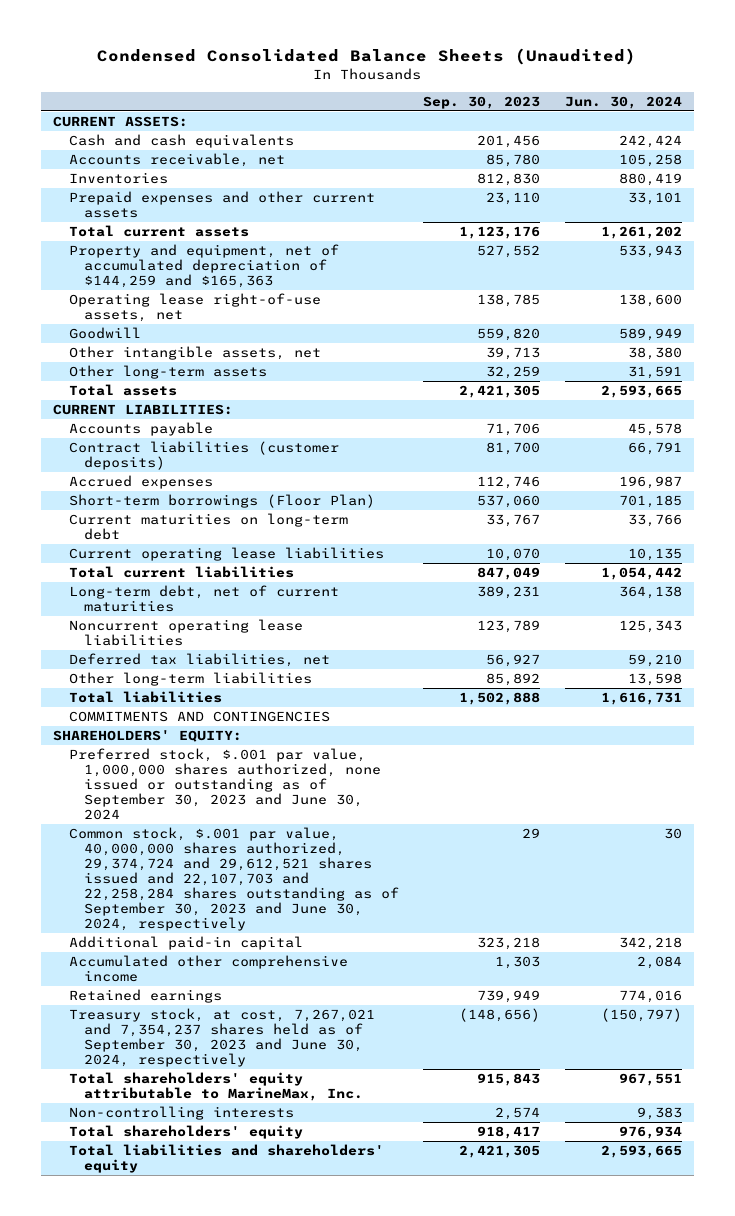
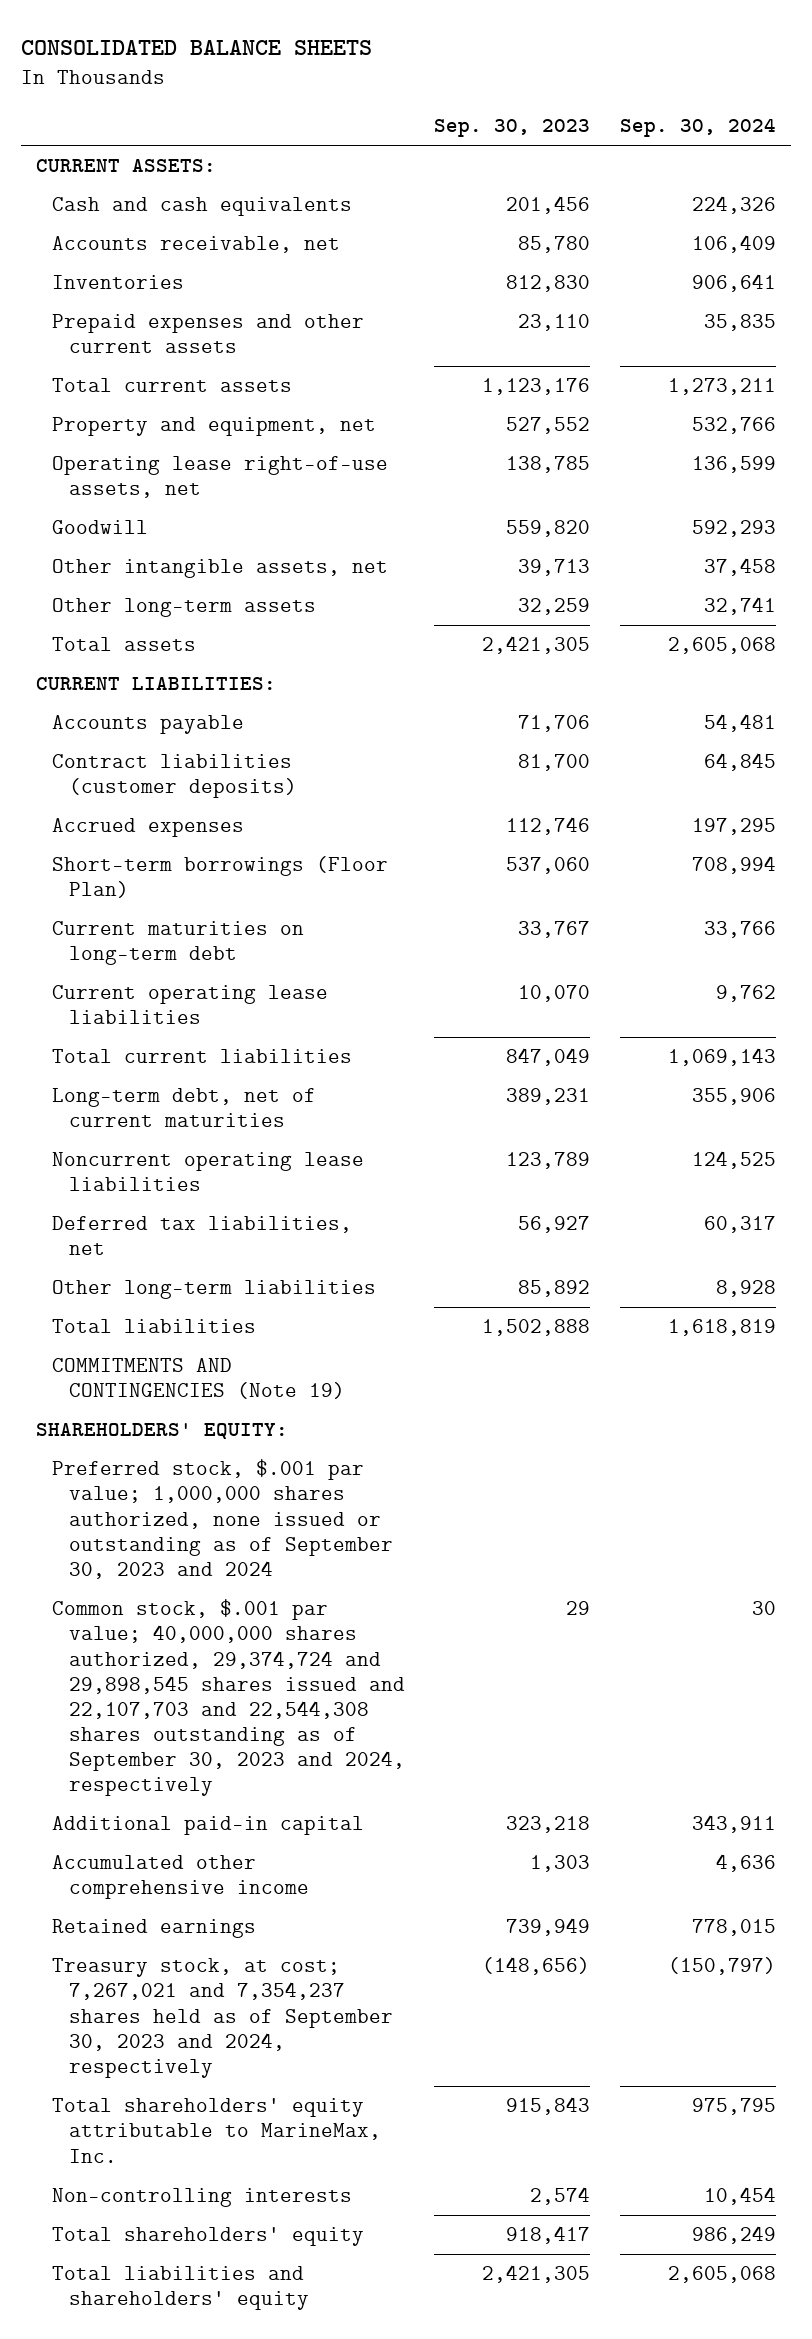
- Condensed Consolidated Balance Sheets (Unaudited)
+ CONSOLIDATED BALANCE SHEETS
- | Sep. 30, 2023 | Jun. 30, 2024
+ | Sep. 30, 2023 | Sep. 30, 2024
- Property and equipment, net of accumulated depreciation of $144,259 and $165,363 | 527,552 | 533,943
+ Property and equipment, net | 527,552 | 532,766
- COMMITMENTS AND CONTINGENCIES
+ COMMITMENTS AND CONTINGENCIES (Note 19)
- Preferred stock, $.001 par value, 1,000,000 shares authorized, none issued or outstanding as of September 30, 2023 and June 30, 2024
- Common stock, $.001 par value, 40,000,000 shares authorized, 29,374,724 and 29,612,521 shares issued and 22,107,703 and 22,258,284 shares outstanding as of September 30, 2023 and June 30, 2024, respectively | 29 | 30
+ Preferred stock, $.001 par value; 1,000,000 shares authorized, none issued or outstanding as of September 30, 2023 and 2024
+ Common stock, $.001 par value; 40,000,000 shares authorized, 29,374,724 and 29,898,545 shares issued and 22,107,703 and 22,544,308 shares outstanding as of September 30, 2023 and 2024, respectively | 29 | 30
- Treasury stock, at cost, 7,267,021 and 7,354,237 shares held as of September 30, 2023 and June 30, 2024, respectively | (148,656) | (150,797)
+ Treasury stock, at cost; 7,267,021 and 7,354,237 shares held as of September 30, 2023 and 2024, respectively | (148,656) | (150,797)

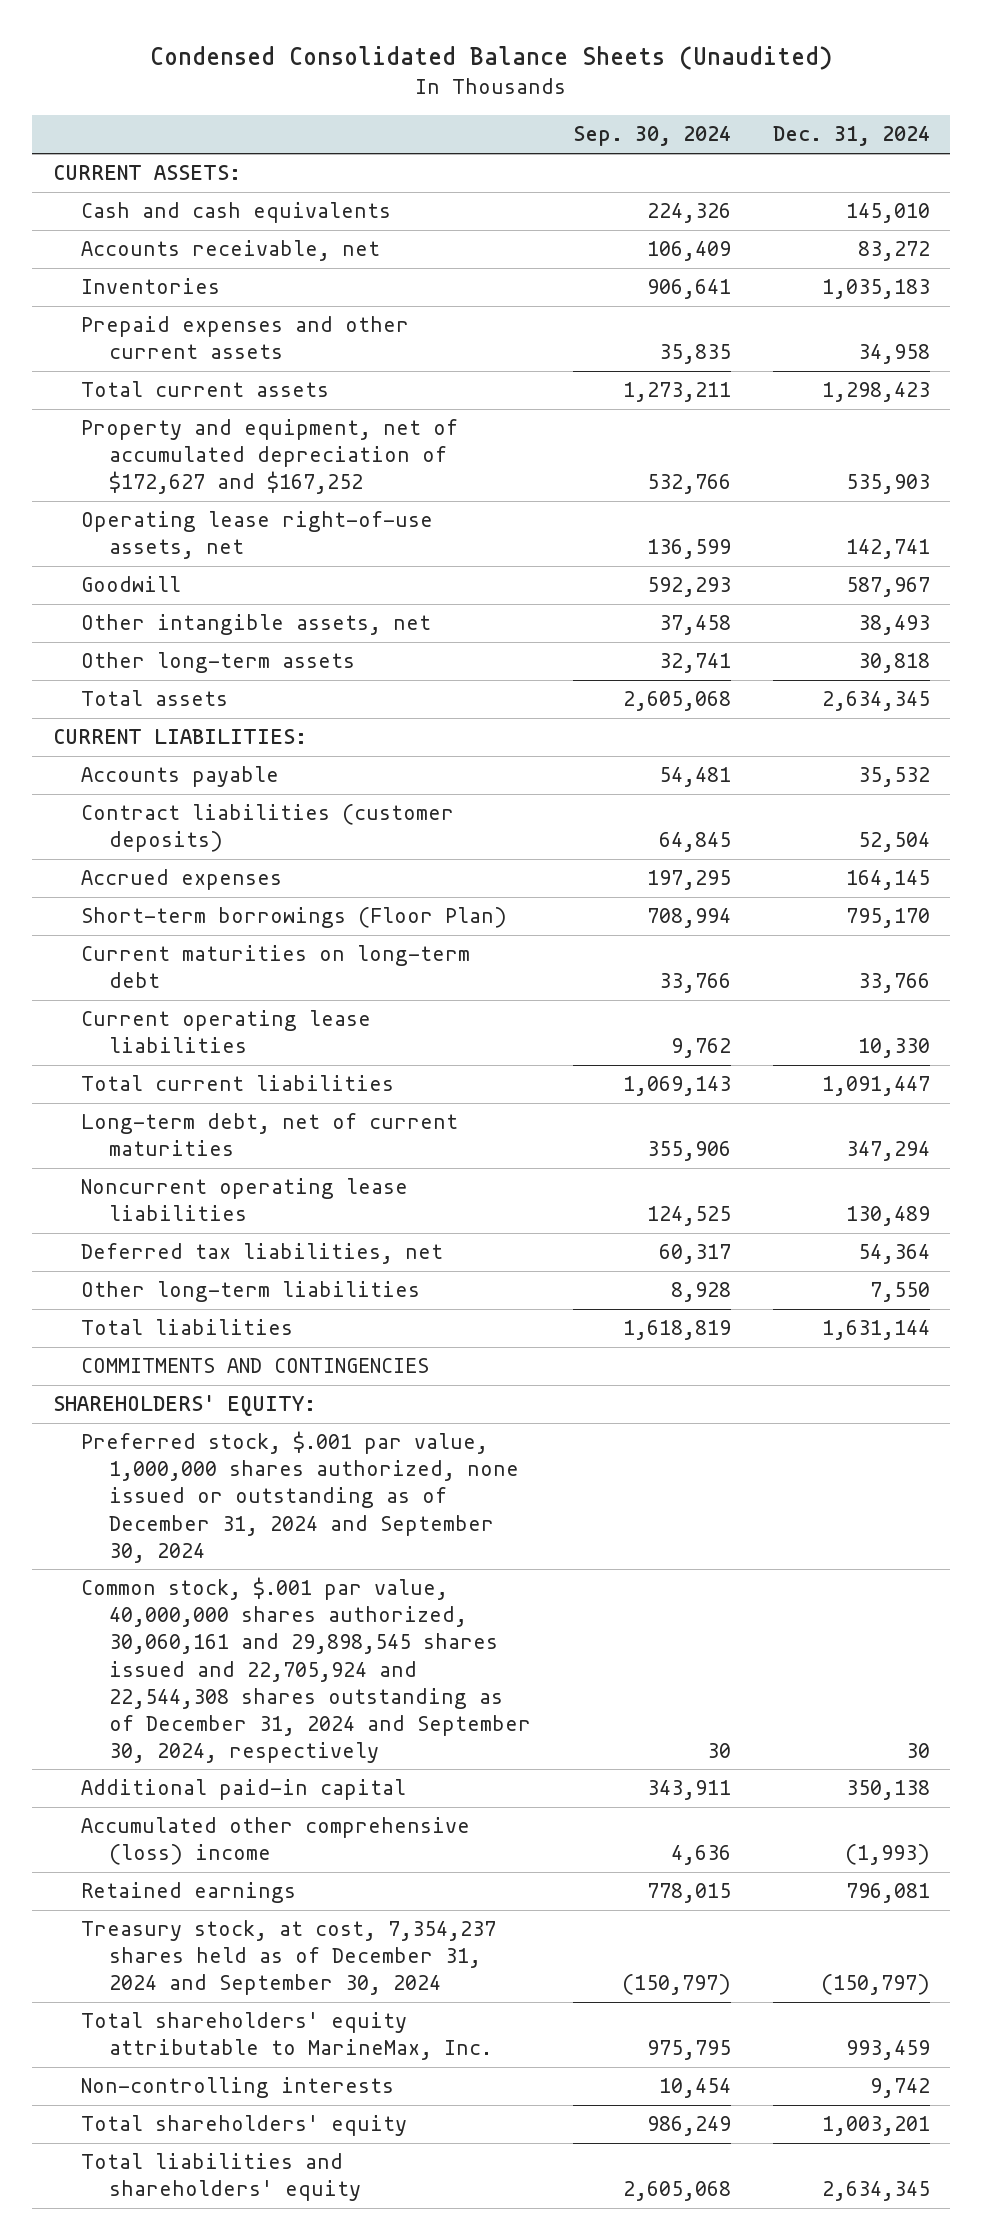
- CONSOLIDATED BALANCE SHEETS
+ Condensed Consolidated Balance Sheets (Unaudited)
- | Sep. 30, 2023 | Sep. 30, 2024
+ | Sep. 30, 2024 | Dec. 31, 2024
- Property and equipment, net | 527,552 | 532,766
+ Property and equipment, net of accumulated depreciation of $172,627 and $167,252 | 532,766 | 535,903
- COMMITMENTS AND CONTINGENCIES (Note 19)
+ COMMITMENTS AND CONTINGENCIES
- Preferred stock, $.001 par value; 1,000,000 shares authorized, none issued or outstanding as of September 30, 2023 and 2024
- Common stock, $.001 par value; 40,000,000 shares authorized, 29,374,724 and 29,898,545 shares issued and 22,107,703 and 22,544,308 shares outstanding as of September 30, 2023 and 2024, respectively | 29 | 30
+ Preferred stock, $.001 par value, 1,000,000 shares authorized, none issued or outstanding as of December 31, 2024 and September 30, 2024
+ Common stock, $.001 par value, 40,000,000 shares authorized, 30,060,161 and 29,898,545 shares issued and 22,705,924 and 22,544,308 shares outstanding as of December 31, 2024 and September 30, 2024, respectively | 30 | 30
- Accumulated other comprehensive income | 1,303 | 4,636
+ Accumulated other comprehensive (loss) income | 4,636 | (1,993)
- Treasury stock, at cost; 7,267,021 and 7,354,237 shares held as of September 30, 2023 and 2024, respectively | (148,656) | (150,797)
+ Treasury stock, at cost, 7,354,237 shares held as of December 31, 2024 and September 30, 2024 | (150,797) | (150,797)

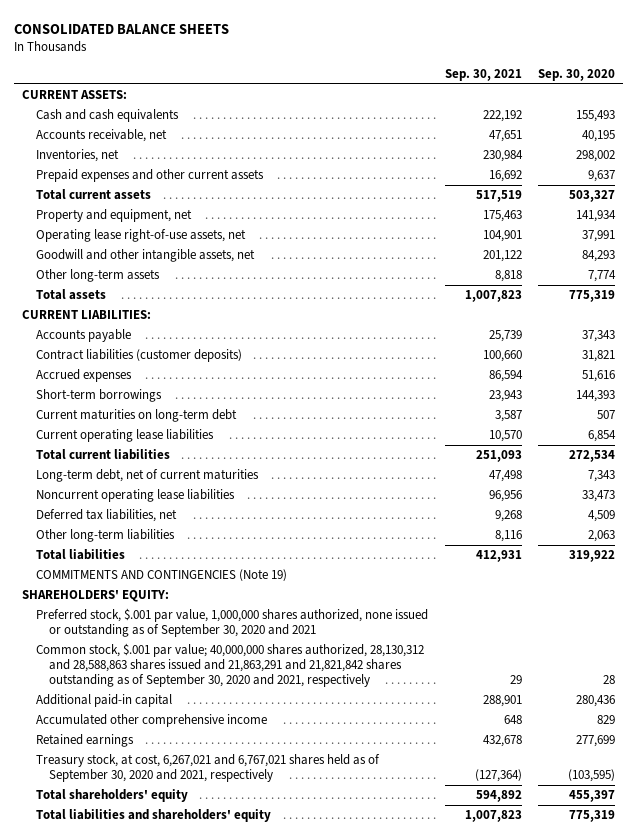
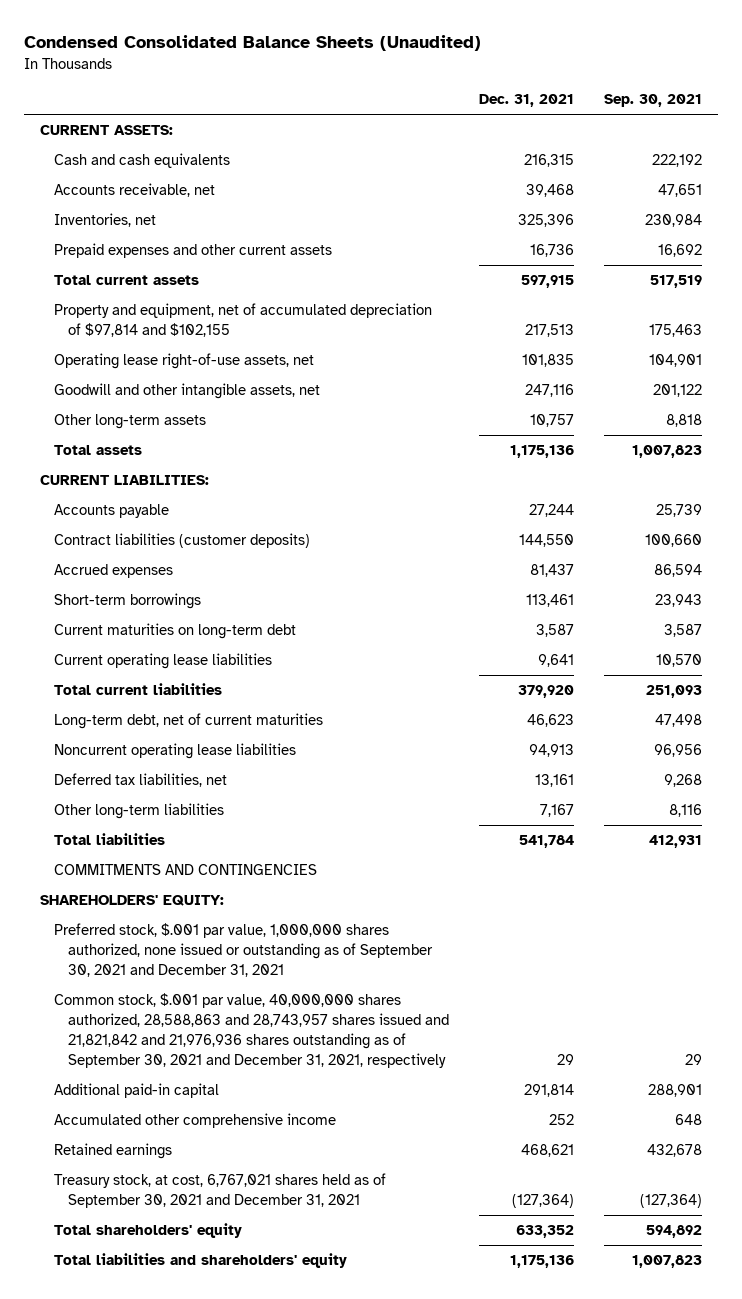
- CONSOLIDATED BALANCE SHEETS
+ Condensed Consolidated Balance Sheets (Unaudited)
- | Sep. 30, 2021 | Sep. 30, 2020
+ | Dec. 31, 2021 | Sep. 30, 2021
- Property and equipment, net | 175,463 | 141,934
+ Property and equipment, net of accumulated depreciation of $97,814 and $102,155 | 217,513 | 175,463
- COMMITMENTS AND CONTINGENCIES (Note 19)
+ COMMITMENTS AND CONTINGENCIES
- Preferred stock, $.001 par value, 1,000,000 shares authorized, none issued or outstanding as of September 30, 2020 and 2021
- Common stock, $.001 par value; 40,000,000 shares authorized, 28,130,312 and 28,588,863 shares issued and 21,863,291 and 21,821,842 shares outstanding as of September 30, 2020 and 2021, respectively | 29 | 28
+ Preferred stock, $.001 par value, 1,000,000 shares authorized, none issued or outstanding as of September 30, 2021 and December 31, 2021
+ Common stock, $.001 par value, 40,000,000 shares authorized, 28,588,863 and 28,743,957 shares issued and 21,821,842 and 21,976,936 shares outstanding as of September 30, 2021 and December 31, 2021, respectively | 29 | 29
- Treasury stock, at cost, 6,267,021 and 6,767,021 shares held as of September 30, 2020 and 2021, respectively | (127,364) | (103,595)
+ Treasury stock, at cost, 6,767,021 shares held as of September 30, 2021 and December 31, 2021 | (127,364) | (127,364)

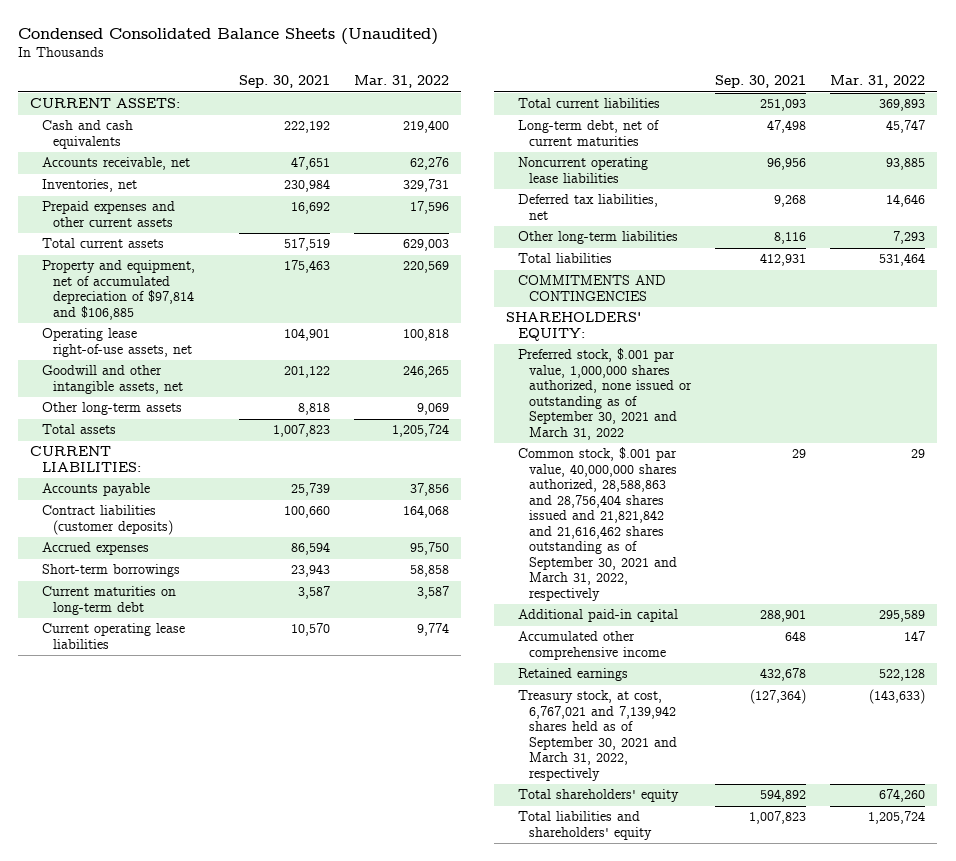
- | Dec. 31, 2021 | Sep. 30, 2021
+ | Sep. 30, 2021 | Mar. 31, 2022
- Property and equipment, net of accumulated depreciation of $97,814 and $102,155 | 217,513 | 175,463
+ Property and equipment, net of accumulated depreciation of $97,814 and $106,885 | 175,463 | 220,569
- Preferred stock, $.001 par value, 1,000,000 shares authorized, none issued or outstanding as of September 30, 2021 and December 31, 2021
- Common stock, $.001 par value, 40,000,000 shares authorized, 28,588,863 and 28,743,957 shares issued and 21,821,842 and 21,976,936 shares outstanding as of September 30, 2021 and December 31, 2021, respectively | 29 | 29
+ Preferred stock, $.001 par value, 1,000,000 shares authorized, none issued or outstanding as of September 30, 2021 and March 31, 2022
+ Common stock, $.001 par value, 40,000,000 shares authorized, 28,588,863 and 28,756,404 shares issued and 21,821,842 and 21,616,462 shares outstanding as of September 30, 2021 and March 31, 2022, respectively | 29 | 29
- Treasury stock, at cost, 6,767,021 shares held as of September 30, 2021 and December 31, 2021 | (127,364) | (127,364)
+ Treasury stock, at cost, 6,767,021 and 7,139,942 shares held as of September 30, 2021 and March 31, 2022, respectively | (127,364) | (143,633)

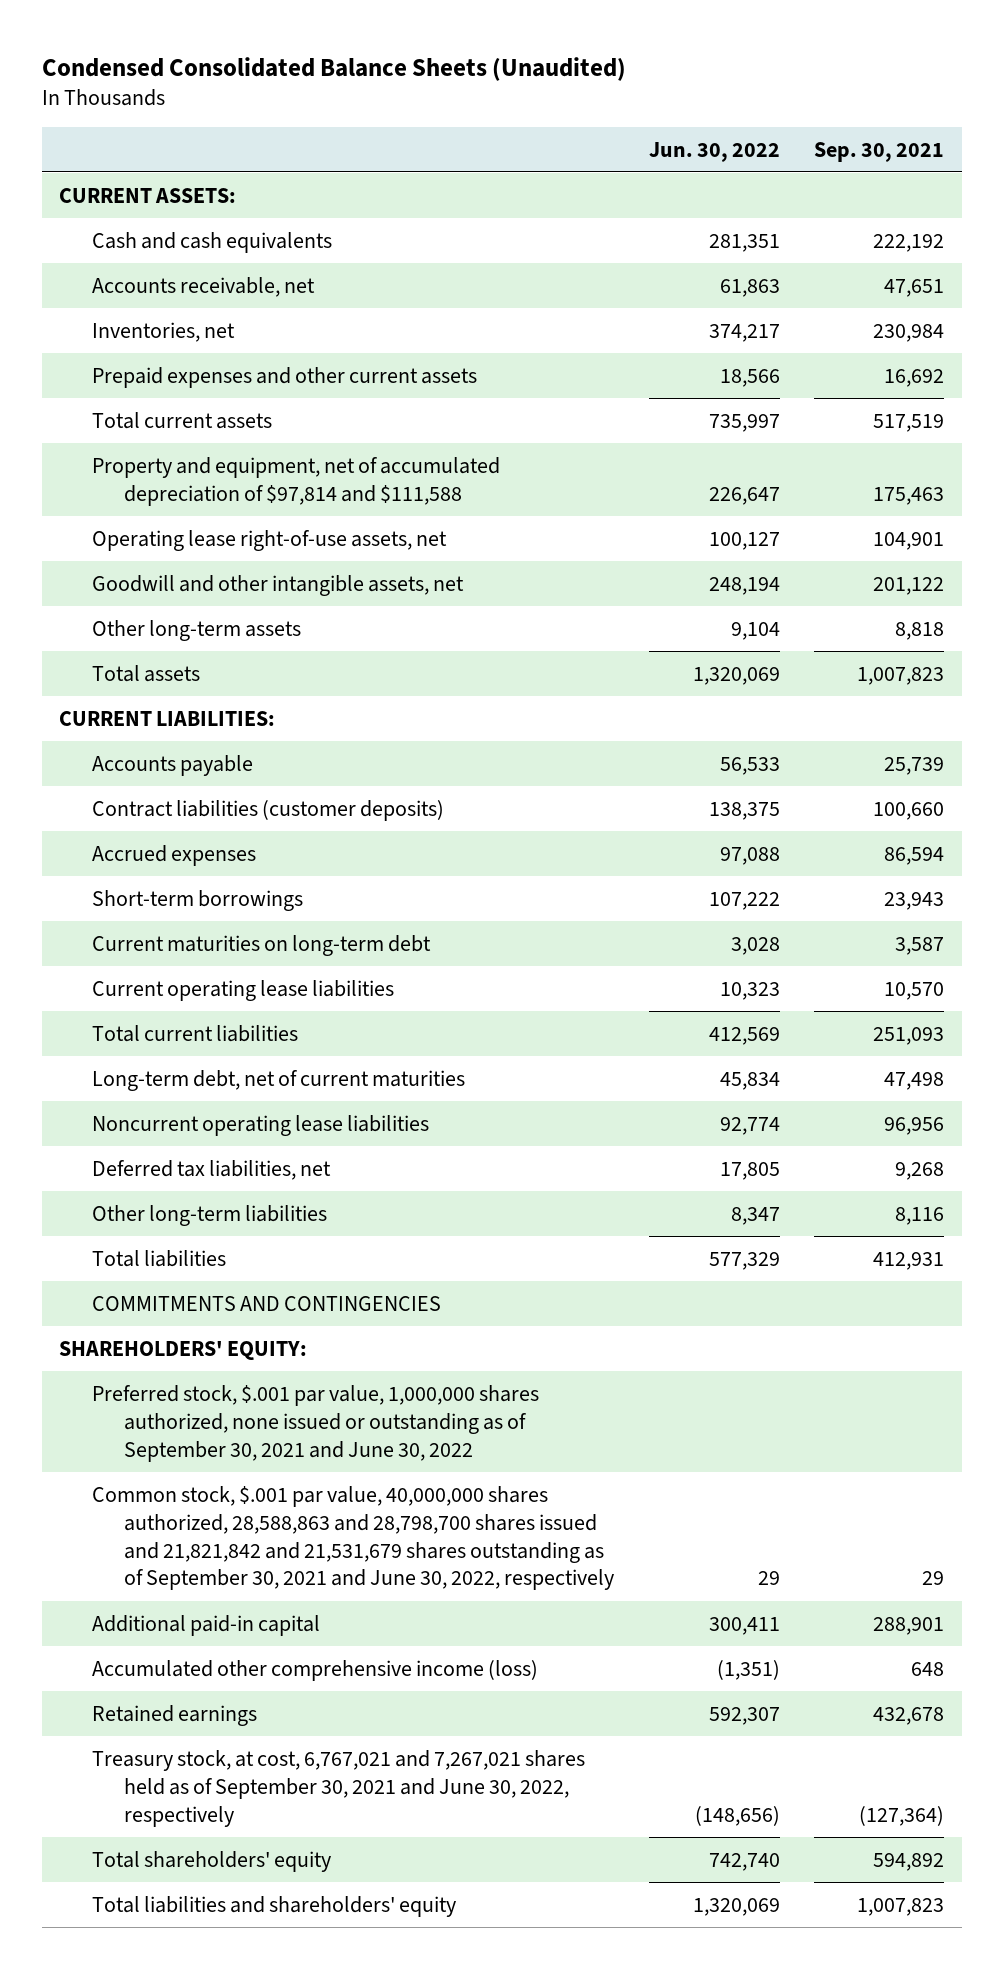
- | Sep. 30, 2021 | Mar. 31, 2022
+ | Jun. 30, 2022 | Sep. 30, 2021
- Property and equipment, net of accumulated depreciation of $97,814 and $106,885 | 175,463 | 220,569
+ Property and equipment, net of accumulated depreciation of $97,814 and $111,588 | 226,647 | 175,463
- Preferred stock, $.001 par value, 1,000,000 shares authorized, none issued or outstanding as of September 30, 2021 and March 31, 2022
- Common stock, $.001 par value, 40,000,000 shares authorized, 28,588,863 and 28,756,404 shares issued and 21,821,842 and 21,616,462 shares outstanding as of September 30, 2021 and March 31, 2022, respectively | 29 | 29
+ Preferred stock, $.001 par value, 1,000,000 shares authorized, none issued or outstanding as of September 30, 2021 and June 30, 2022
+ Common stock, $.001 par value, 40,000,000 shares authorized, 28,588,863 and 28,798,700 shares issued and 21,821,842 and 21,531,679 shares outstanding as of September 30, 2021 and June 30, 2022, respectively | 29 | 29
- Accumulated other comprehensive income | 648 | 147
+ Accumulated other comprehensive income (loss) | (1,351) | 648
- Treasury stock, at cost, 6,767,021 and 7,139,942 shares held as of September 30, 2021 and March 31, 2022, respectively | (127,364) | (143,633)
+ Treasury stock, at cost, 6,767,021 and 7,267,021 shares held as of September 30, 2021 and June 30, 2022, respectively | (148,656) | (127,364)

